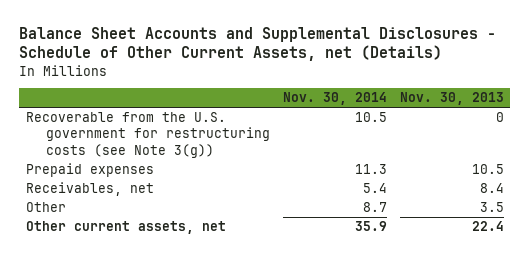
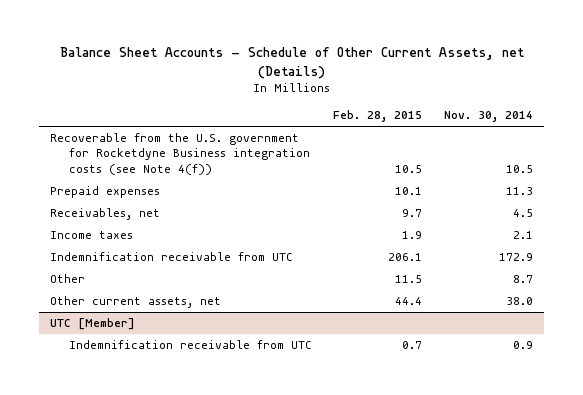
- Balance Sheet Accounts and Supplemental Disclosures - Schedule of Other Current Assets, net (Details)
+ Balance Sheet Accounts - Schedule of Other Current Assets, net (Details)
- | Nov. 30, 2014 | Nov. 30, 2013
+ | Feb. 28, 2015 | Nov. 30, 2014
- Recoverable from the U.S. government for restructuring costs (see Note 3(g)) | 10.5 | 0
+ Recoverable from the U.S. government for Rocketdyne Business integration costs (see Note 4(f)) | 10.5 | 10.5
- Receivables, net | 5.4 | 8.4
+ Receivables, net | 9.7 | 4.5
+ Income taxes | 1.9 | 2.1
+ Indemnification receivable from UTC | 206.1 | 172.9
- Other current assets, net | 35.9 | 22.4
+ Other current assets, net | 44.4 | 38.0
+ UTC [Member]
+ Indemnification receivable from UTC | 0.7 | 0.9

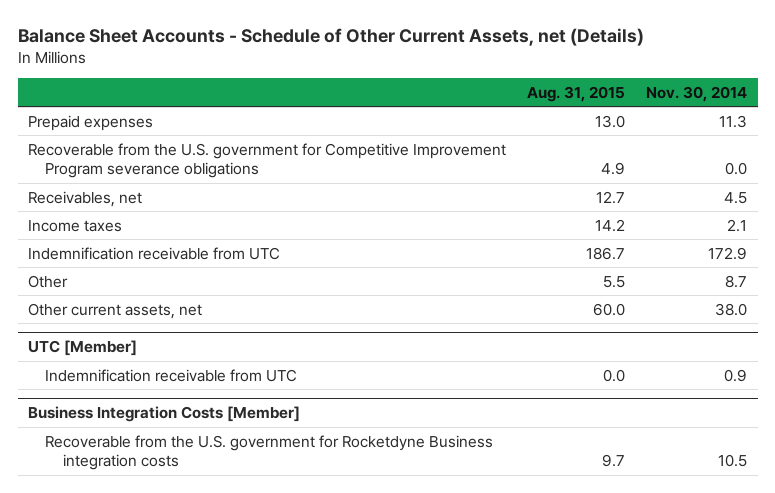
- | Feb. 28, 2015 | Nov. 30, 2014
+ | Aug. 31, 2015 | Nov. 30, 2014
- Recoverable from the U.S. government for Rocketdyne Business integration costs (see Note 4(f)) | 10.5 | 10.5
+ Recoverable from the U.S. government for Competitive Improvement Program severance obligations | 4.9 | 0.0
+ Business Integration Costs [Member]
+ Recoverable from the U.S. government for Rocketdyne Business integration costs | 9.7 | 10.5

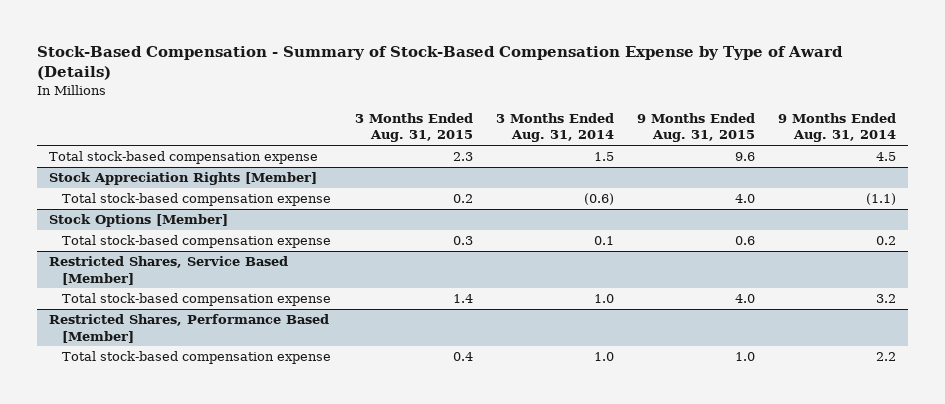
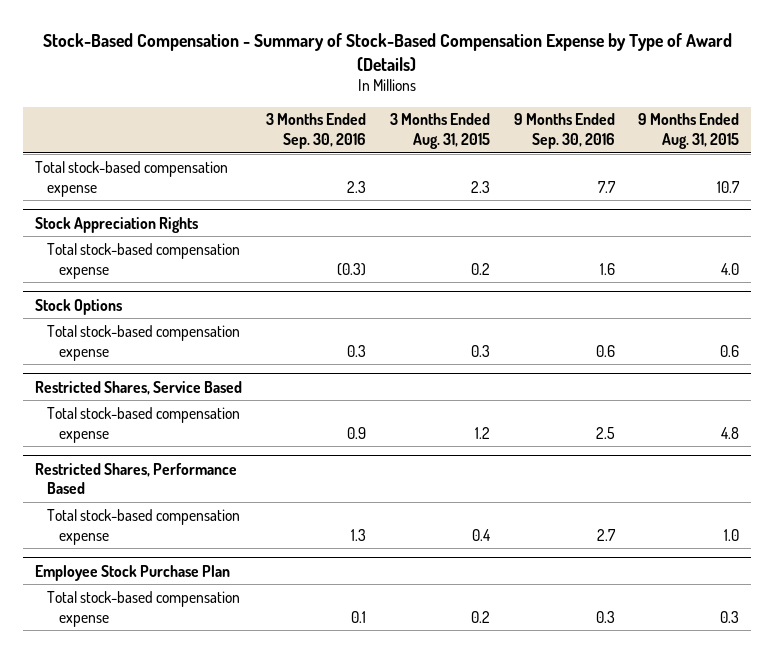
- | 3 Months Ended Aug. 31, 2015 | 3 Months Ended Aug. 31, 2014 | 9 Months Ended Aug. 31, 2015 | 9 Months Ended Aug. 31, 2014
+ | 3 Months Ended Sep. 30, 2016 | 3 Months Ended Aug. 31, 2015 | 9 Months Ended Sep. 30, 2016 | 9 Months Ended Aug. 31, 2015
- Total stock-based compensation expense | 2.3 | 1.5 | 9.6 | 4.5
- Stock Appreciation Rights [Member]
+ Total stock-based compensation expense | 2.3 | 2.3 | 7.7 | 10.7
+ Stock Appreciation Rights
- Stock Options [Member]
+ Stock Options
- Restricted Shares, Service Based [Member]
- Total stock-based compensation expense | 1.4 | 1.0 | 4.0 | 3.2
- Restricted Shares, Performance Based [Member]
+ Restricted Shares, Service Based
+ Total stock-based compensation expense | 0.9 | 1.2 | 2.5 | 4.8
+ Restricted Shares, Performance Based
+ Employee Stock Purchase Plan
+ Total stock-based compensation expense | 0.1 | 0.2 | 0.3 | 0.3

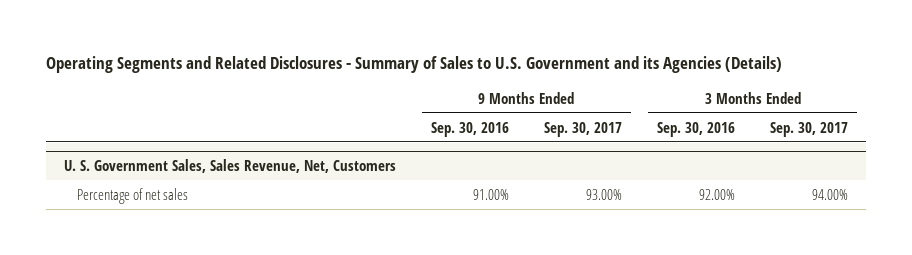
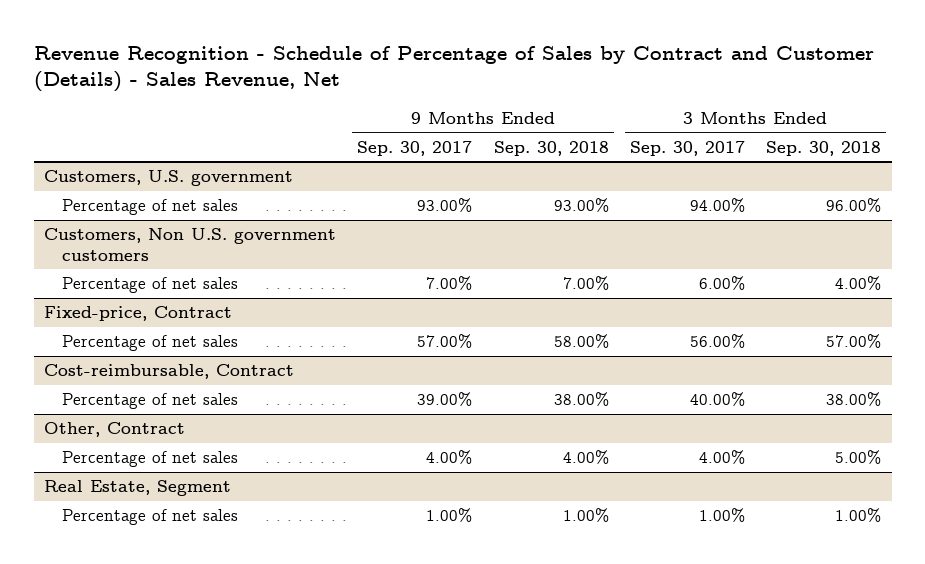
- Operating Segments and Related Disclosures - Summary of Sales to U.S. Government and its Agencies (Details)
+ Revenue Recognition - Schedule of Percentage of Sales by Contract and Customer (Details) - Sales Revenue, Net
- | 9 Months Ended Sep. 30, 2016 | 9 Months Ended Sep. 30, 2017 | 3 Months Ended Sep. 30, 2016 | 3 Months Ended Sep. 30, 2017
+ | 9 Months Ended Sep. 30, 2017 | 9 Months Ended Sep. 30, 2018 | 3 Months Ended Sep. 30, 2017 | 3 Months Ended Sep. 30, 2018
- U. S. Government Sales, Sales Revenue, Net, Customers
+ Customers, U.S. government
+ Customers, Non U.S. government customers
+ Percentage of net sales | 7.00% | 7.00% | 6.00% | 4.00%
+ Fixed-price, Contract
+ Percentage of net sales | 57.00% | 58.00% | 56.00% | 57.00%
+ Cost-reimbursable, Contract
+ Percentage of net sales | 39.00% | 38.00% | 40.00% | 38.00%
+ Other, Contract
+ Percentage of net sales | 4.00% | 4.00% | 4.00% | 5.00%
+ Real Estate, Segment
+ Percentage of net sales | 1.00% | 1.00% | 1.00% | 1.00%

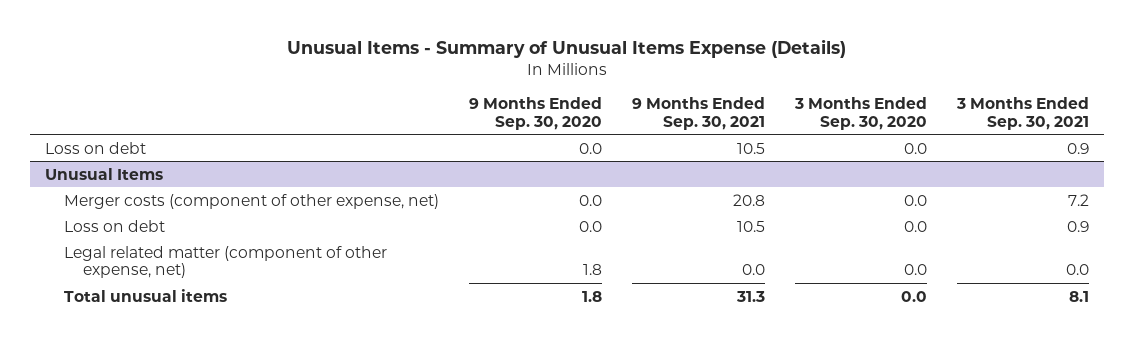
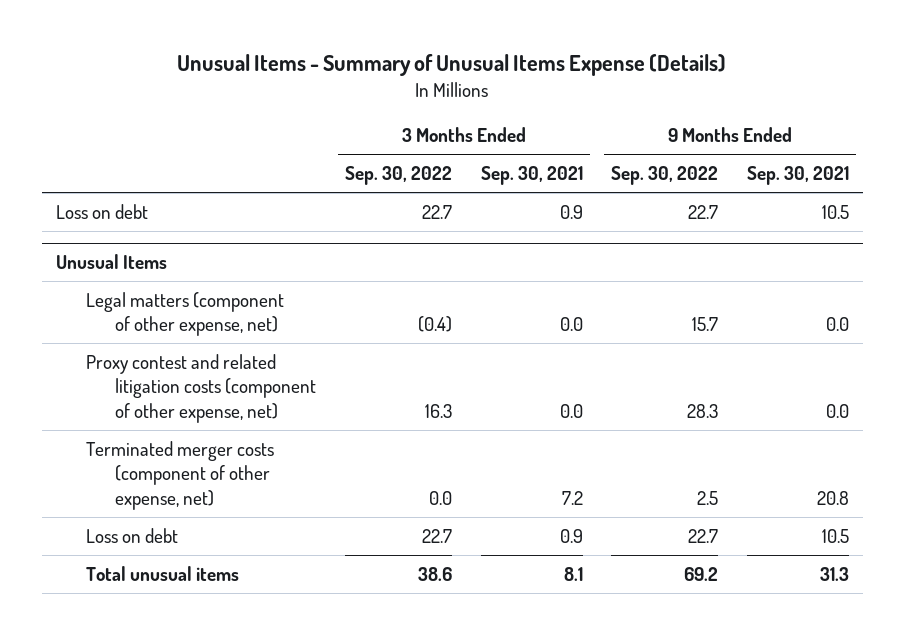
- | 9 Months Ended Sep. 30, 2020 | 9 Months Ended Sep. 30, 2021 | 3 Months Ended Sep. 30, 2020 | 3 Months Ended Sep. 30, 2021
+ | 3 Months Ended Sep. 30, 2022 | 3 Months Ended Sep. 30, 2021 | 9 Months Ended Sep. 30, 2022 | 9 Months Ended Sep. 30, 2021
@ Unusual Items
- Merger costs (component of other expense, net) | 0.0 | 20.8 | 0.0 | 7.2
+ Legal matters (component of other expense, net) | (0.4) | 0.0 | 15.7 | 0.0
+ Proxy contest and related litigation costs (component of other expense, net) | 16.3 | 0.0 | 28.3 | 0.0
+ Terminated merger costs (component of other expense, net) | 0.0 | 7.2 | 2.5 | 20.8
- Legal related matter (component of other expense, net) | 1.8 | 0.0 | 0.0 | 0.0

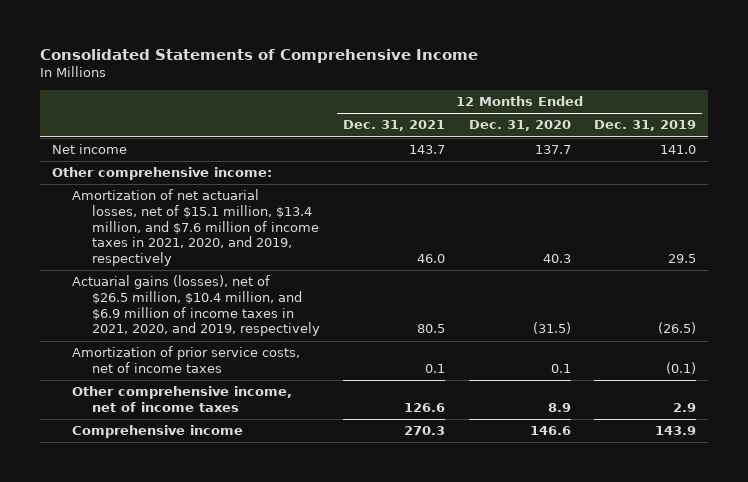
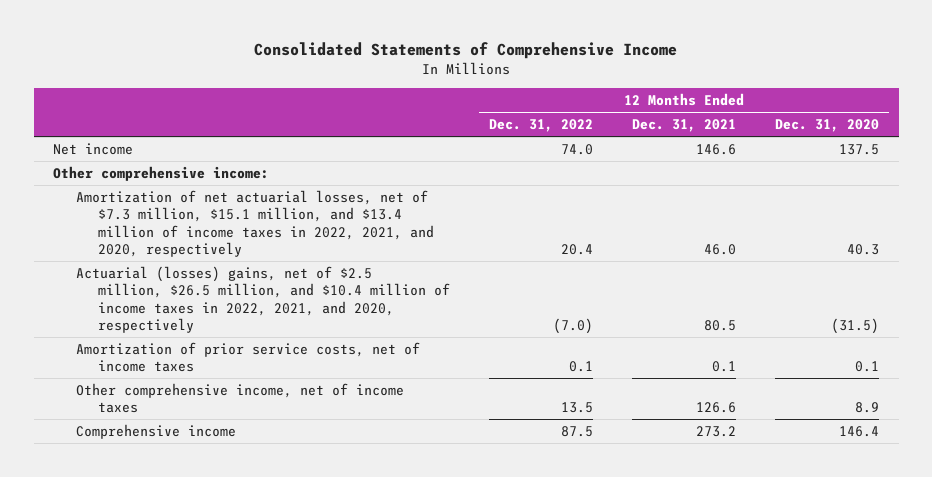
- | 12 Months Ended Dec. 31, 2021 | 12 Months Ended Dec. 31, 2020 | 12 Months Ended Dec. 31, 2019
+ | 12 Months Ended Dec. 31, 2022 | 12 Months Ended Dec. 31, 2021 | 12 Months Ended Dec. 31, 2020
- Net income | 143.7 | 137.7 | 141.0
+ Net income | 74.0 | 146.6 | 137.5
- Amortization of net actuarial losses, net of $15.1 million, $13.4 million, and $7.6 million of income taxes in 2021, 2020, and 2019, respectively | 46.0 | 40.3 | 29.5
- Actuarial gains (losses), net of $26.5 million, $10.4 million, and $6.9 million of income taxes in 2021, 2020, and 2019, respectively | 80.5 | (31.5) | (26.5)
+ Amortization of net actuarial losses, net of $7.3 million, $15.1 million, and $13.4 million of income taxes in 2022, 2021, and 2020, respectively | 20.4 | 46.0 | 40.3
+ Actuarial (losses) gains, net of $2.5 million, $26.5 million, and $10.4 million of income taxes in 2022, 2021, and 2020, respectively | (7.0) | 80.5 | (31.5)
- Comprehensive income | 270.3 | 146.6 | 143.9
+ Comprehensive income | 87.5 | 273.2 | 146.4

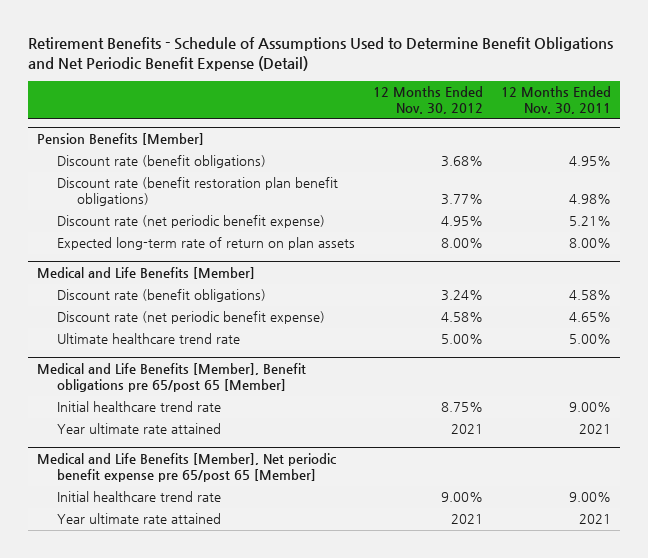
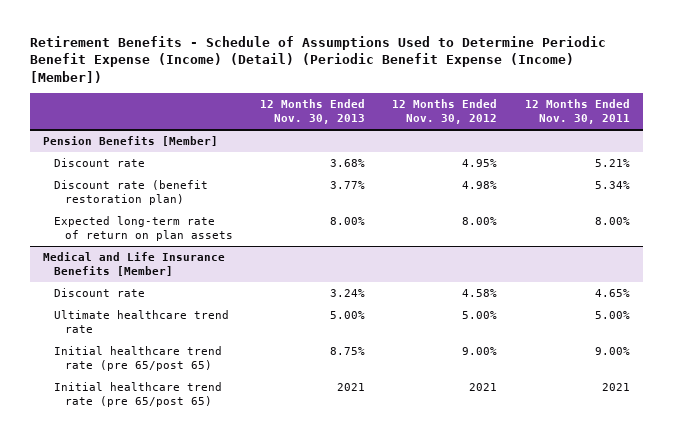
- Retirement Benefits - Schedule of Assumptions Used to Determine Benefit Obligations and Net Periodic Benefit Expense (Detail)
+ Retirement Benefits - Schedule of Assumptions Used to Determine Periodic Benefit Expense (Income) (Detail) (Periodic Benefit Expense (Income) [Member])
- | 12 Months Ended Nov. 30, 2012 | 12 Months Ended Nov. 30, 2011
+ | 12 Months Ended Nov. 30, 2013 | 12 Months Ended Nov. 30, 2012 | 12 Months Ended Nov. 30, 2011
@ Pension Benefits [Member]
- Discount rate (benefit obligations) | 3.68% | 4.95%
- Discount rate (benefit restoration plan benefit obligations) | 3.77% | 4.98%
- Discount rate (net periodic benefit expense) | 4.95% | 5.21%
+ Discount rate | 3.68% | 4.95% | 5.21%
+ Discount rate (benefit restoration plan) | 3.77% | 4.98% | 5.34%
- Medical and Life Benefits [Member]
- Discount rate (benefit obligations) | 3.24% | 4.58%
- Discount rate (net periodic benefit expense) | 4.58% | 4.65%
+ Medical and Life Insurance Benefits [Member]
+ Discount rate | 3.24% | 4.58% | 4.65%
- Medical and Life Benefits [Member], Benefit obligations pre 65/post 65 [Member]
- Initial healthcare trend rate | 8.75% | 9.00%
- Year ultimate rate attained | 2021 | 2021
- Medical and Life Benefits [Member], Net periodic benefit expense pre 65/post 65 [Member]
- Initial healthcare trend rate | 9.00% | 9.00%
- Year ultimate rate attained | 2021 | 2021
+ Initial healthcare trend rate (pre 65/post 65) | 8.75% | 9.00% | 9.00%
+ Initial healthcare trend rate (pre 65/post 65) | 2021 | 2021 | 2021

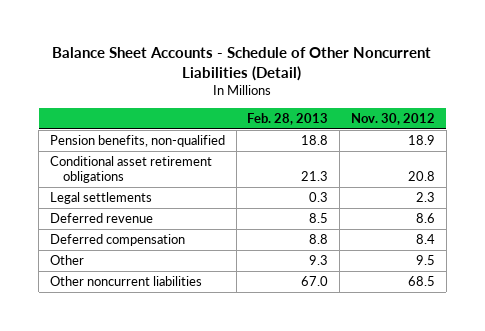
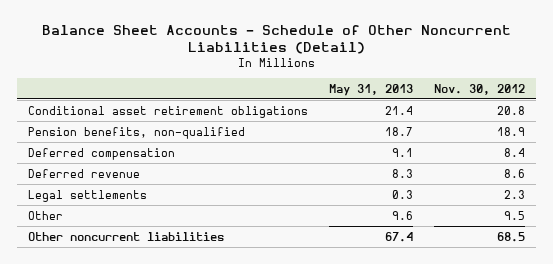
- | Feb. 28, 2013 | Nov. 30, 2012
+ | May 31, 2013 | Nov. 30, 2012
moved down: Pension benefits, non-qualified | 18.7 | 18.9
moved down: Deferred revenue | 8.3 | 8.6
moved down: Legal settlements | 0.3 | 2.3

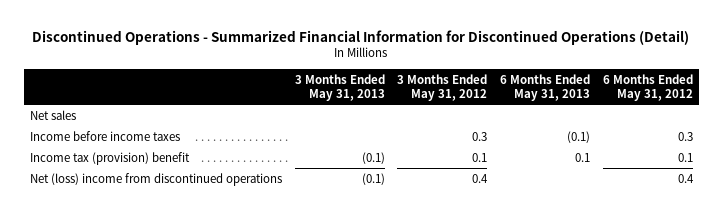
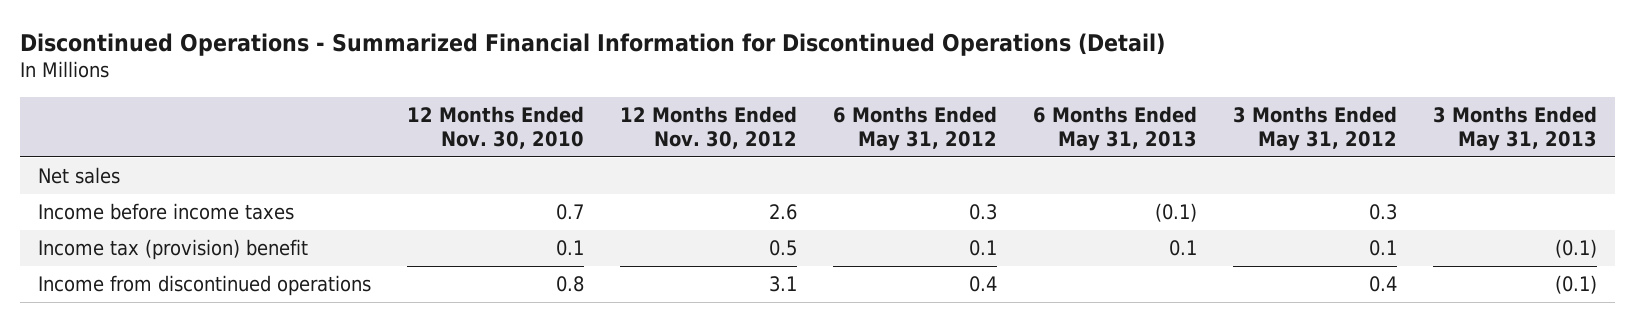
- | 3 Months Ended May 31, 2013 | 3 Months Ended May 31, 2012 | 6 Months Ended May 31, 2013 | 6 Months Ended May 31, 2012
+ | 12 Months Ended Nov. 30, 2010 | 12 Months Ended Nov. 30, 2012 | 6 Months Ended May 31, 2012 | 6 Months Ended May 31, 2013 | 3 Months Ended May 31, 2012 | 3 Months Ended May 31, 2013
- Net (loss) income from discontinued operations | (0.1) | 0.4 | | 0.4
+ Income from discontinued operations | 0.8 | 3.1 | 0.4 | | 0.4 | (0.1)

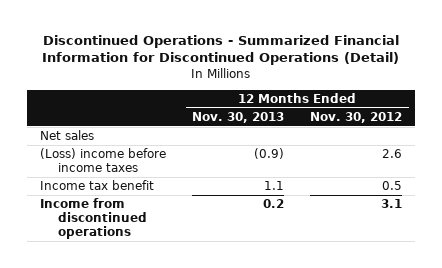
- | 12 Months Ended Nov. 30, 2010 | 12 Months Ended Nov. 30, 2012 | 6 Months Ended May 31, 2012 | 6 Months Ended May 31, 2013 | 3 Months Ended May 31, 2012 | 3 Months Ended May 31, 2013
+ | 12 Months Ended Nov. 30, 2013 | 12 Months Ended Nov. 30, 2012
- Income before income taxes | 0.7 | 2.6 | 0.3 | (0.1) | 0.3 |
- Income tax (provision) benefit | 0.1 | 0.5 | 0.1 | 0.1 | 0.1 | (0.1)
+ (Loss) income before income taxes | (0.9) | 2.6
+ Income tax benefit | 1.1 | 0.5

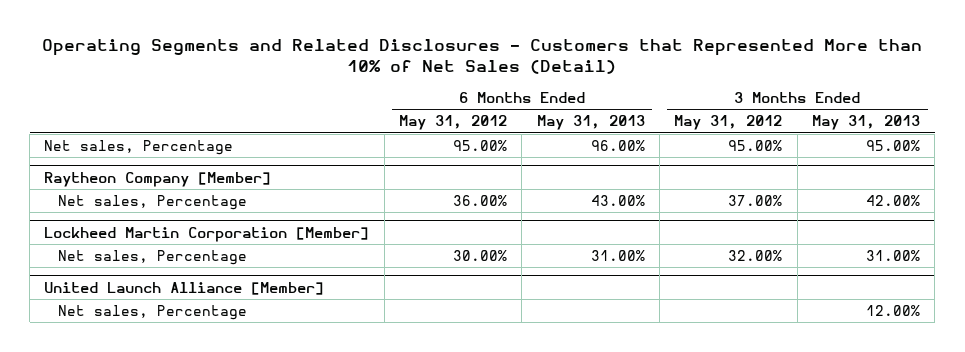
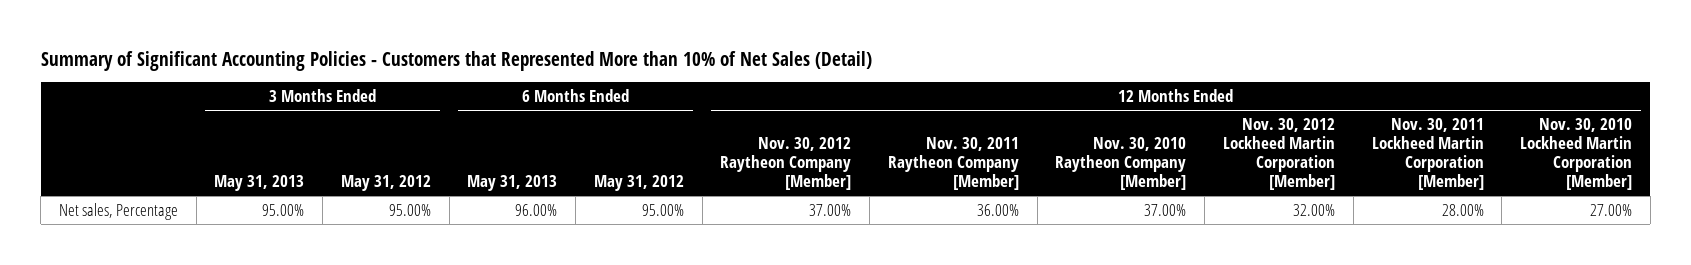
- Operating Segments and Related Disclosures - Customers that Represented More than 10% of Net Sales (Detail)
+ Summary of Significant Accounting Policies - Customers that Represented More than 10% of Net Sales (Detail)
- | 6 Months Ended May 31, 2012 | 6 Months Ended May 31, 2013 | 3 Months Ended May 31, 2012 | 3 Months Ended May 31, 2013
+ | 3 Months Ended May 31, 2013 | 3 Months Ended May 31, 2012 | 6 Months Ended May 31, 2013 | 6 Months Ended May 31, 2012 | 12 Months Ended Nov. 30, 2012 Raytheon Company [Member] | 12 Months Ended Nov. 30, 2011 Raytheon Company [Member] | 12 Months Ended Nov. 30, 2010 Raytheon Company [Member] | 12 Months Ended Nov. 30, 2012 Lockheed Martin Corporation [Member] | 12 Months Ended Nov. 30, 2011 Lockheed Martin Corporation [Member] | 12 Months Ended Nov. 30, 2010 Lockheed Martin Corporation [Member]
- Raytheon Company [Member]
- Net sales, Percentage | 36.00% | 43.00% | 37.00% | 42.00%
- Lockheed Martin Corporation [Member]
- Net sales, Percentage | 30.00% | 31.00% | 32.00% | 31.00%
- United Launch Alliance [Member]
- Net sales, Percentage | | | | 12.00%

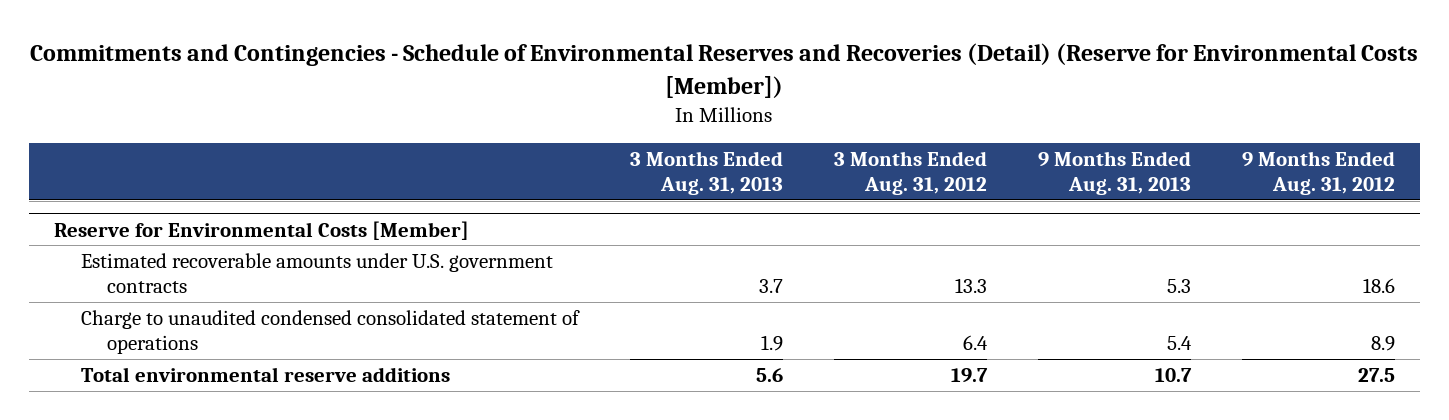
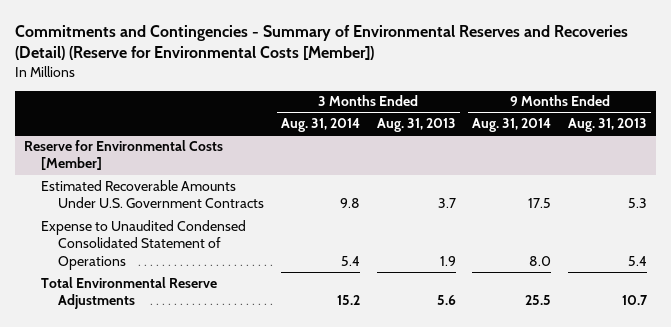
- Commitments and Contingencies - Schedule of Environmental Reserves and Recoveries (Detail) (Reserve for Environmental Costs [Member])
+ Commitments and Contingencies - Summary of Environmental Reserves and Recoveries (Detail) (Reserve for Environmental Costs [Member])
- | 3 Months Ended Aug. 31, 2013 | 3 Months Ended Aug. 31, 2012 | 9 Months Ended Aug. 31, 2013 | 9 Months Ended Aug. 31, 2012
+ | 3 Months Ended Aug. 31, 2014 | 3 Months Ended Aug. 31, 2013 | 9 Months Ended Aug. 31, 2014 | 9 Months Ended Aug. 31, 2013
@ Reserve for Environmental Costs [Member]
- Estimated recoverable amounts under U.S. government contracts | 3.7 | 13.3 | 5.3 | 18.6
- Charge to unaudited condensed consolidated statement of operations | 1.9 | 6.4 | 5.4 | 8.9
- Total environmental reserve additions | 5.6 | 19.7 | 10.7 | 27.5
+ Estimated Recoverable Amounts Under U.S. Government Contracts | 9.8 | 3.7 | 17.5 | 5.3
+ Expense to Unaudited Condensed Consolidated Statement of Operations | 5.4 | 1.9 | 8.0 | 5.4
+ Total Environmental Reserve Adjustments | 15.2 | 5.6 | 25.5 | 10.7

